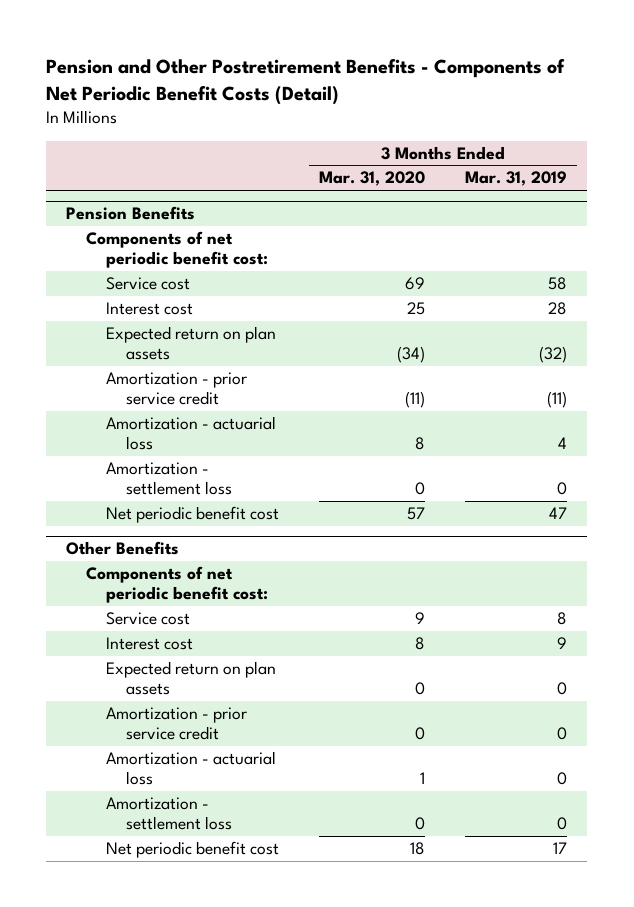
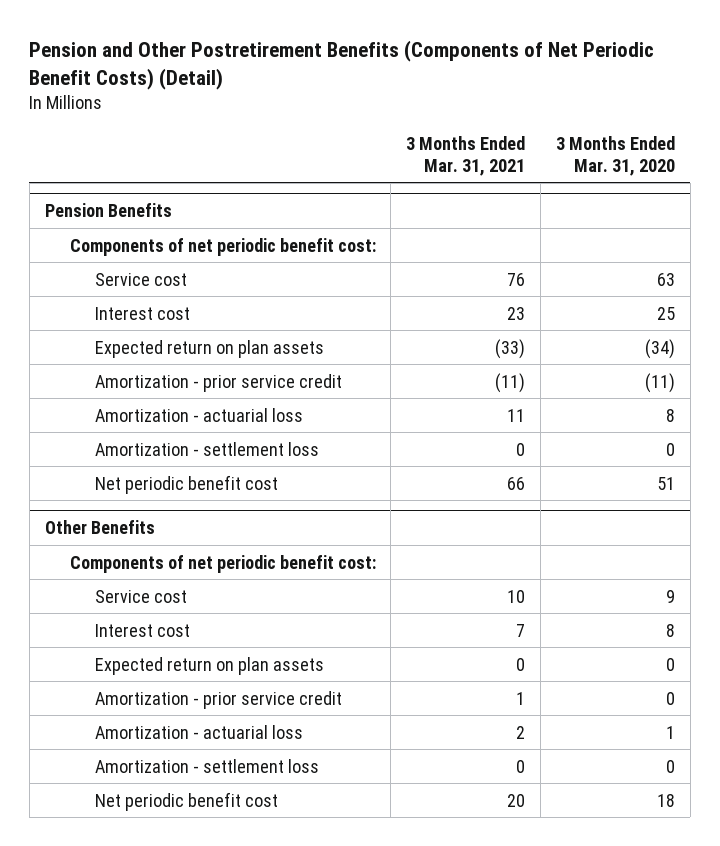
- Pension and Other Postretirement Benefits - Components of Net Periodic Benefit Costs (Detail)
+ Pension and Other Postretirement Benefits (Components of Net Periodic Benefit Costs) (Detail)
- | 3 Months Ended Mar. 31, 2020 | 3 Months Ended Mar. 31, 2019
+ | 3 Months Ended Mar. 31, 2021 | 3 Months Ended Mar. 31, 2020
@ Pension Benefits
- Service cost | 69 | 58
+ Service cost | 76 | 63
- Net periodic benefit cost | 57 | 47
+ Net periodic benefit cost | 66 | 51

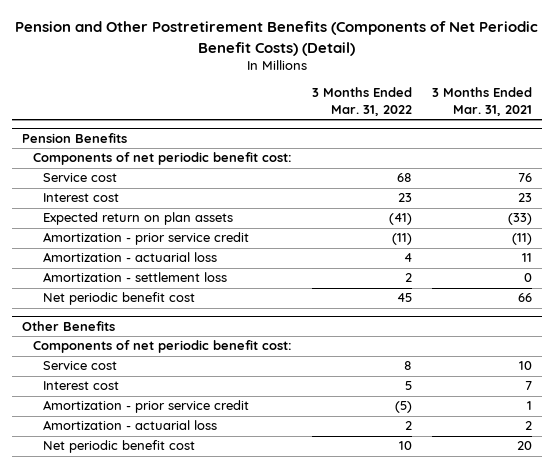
- | 3 Months Ended Mar. 31, 2021 | 3 Months Ended Mar. 31, 2020
+ | 3 Months Ended Mar. 31, 2022 | 3 Months Ended Mar. 31, 2021
@ Other Benefits
- Expected return on plan assets | 0 | 0
- Amortization - settlement loss | 0 | 0

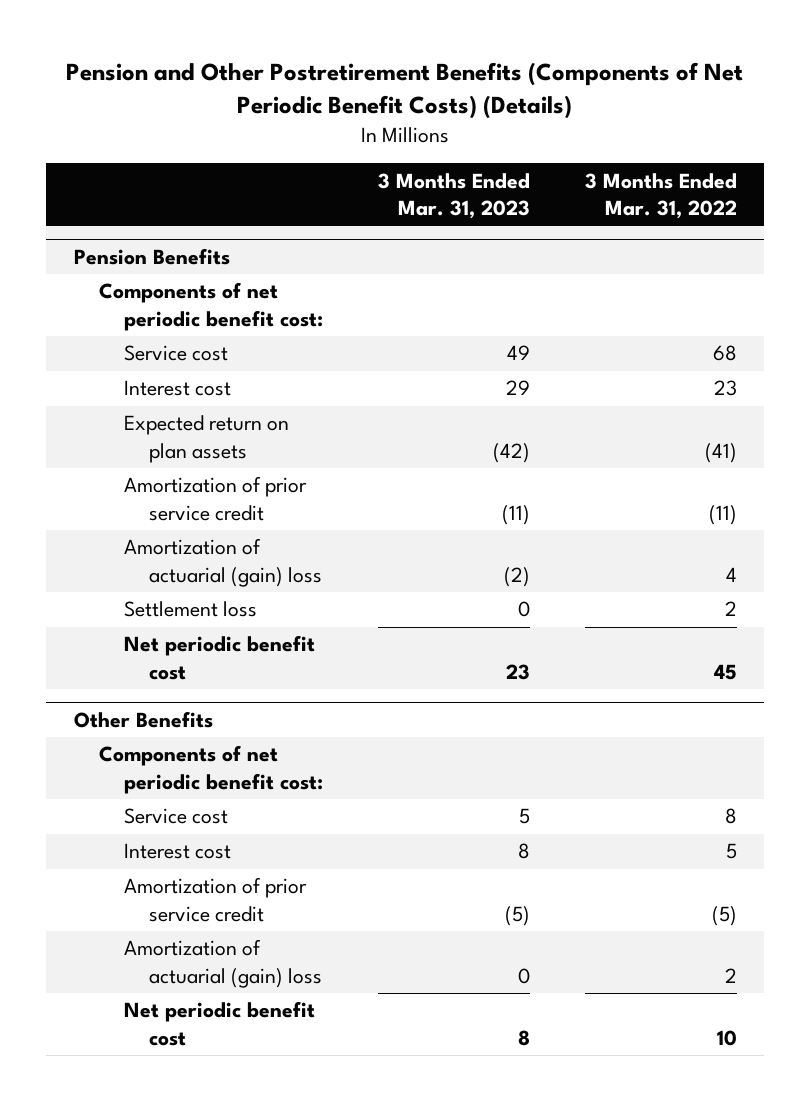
- Pension and Other Postretirement Benefits (Components of Net Periodic Benefit Costs) (Detail)
+ Pension and Other Postretirement Benefits (Components of Net Periodic Benefit Costs) (Details)
- | 3 Months Ended Mar. 31, 2022 | 3 Months Ended Mar. 31, 2021
+ | 3 Months Ended Mar. 31, 2023 | 3 Months Ended Mar. 31, 2022
@ Pension Benefits
- Amortization - prior service credit | (11) | (11)
- Amortization - actuarial loss | 4 | 11
- Amortization - settlement loss | 2 | 0
+ Amortization of prior service credit | (11) | (11)
+ Amortization of actuarial (gain) loss | (2) | 4
+ Settlement loss | 0 | 2
@ Other Benefits
- Amortization - prior service credit | (5) | 1
- Amortization - actuarial loss | 2 | 2
+ Amortization of prior service credit | (5) | (5)
+ Amortization of actuarial (gain) loss | 0 | 2

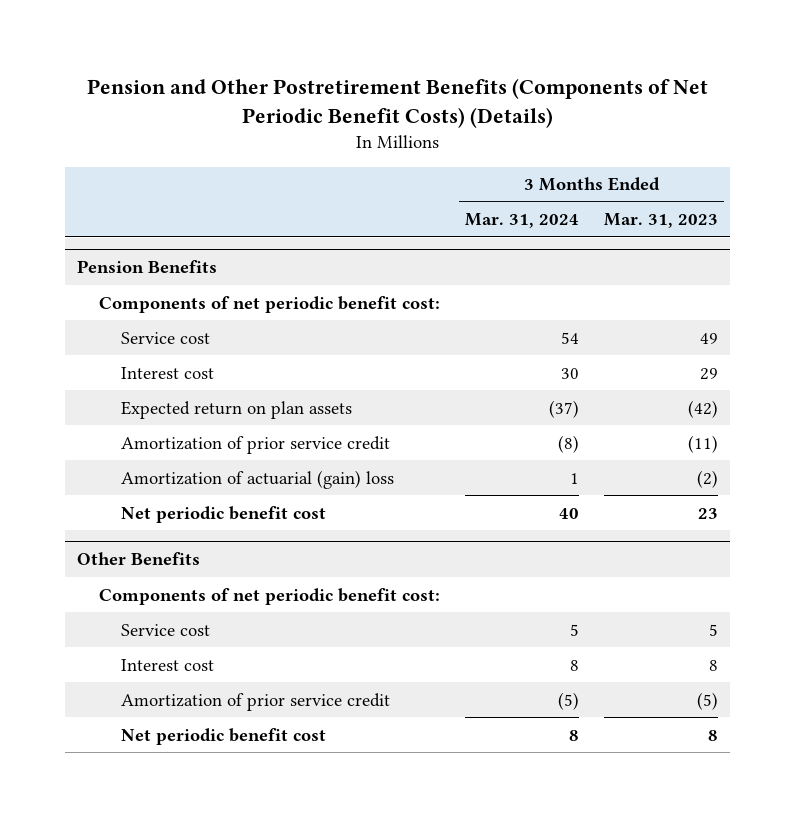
- | 3 Months Ended Mar. 31, 2023 | 3 Months Ended Mar. 31, 2022
+ | 3 Months Ended Mar. 31, 2024 | 3 Months Ended Mar. 31, 2023
@ Pension Benefits
- Settlement loss | 0 | 2
@ Other Benefits
- Amortization of actuarial (gain) loss | 0 | 2

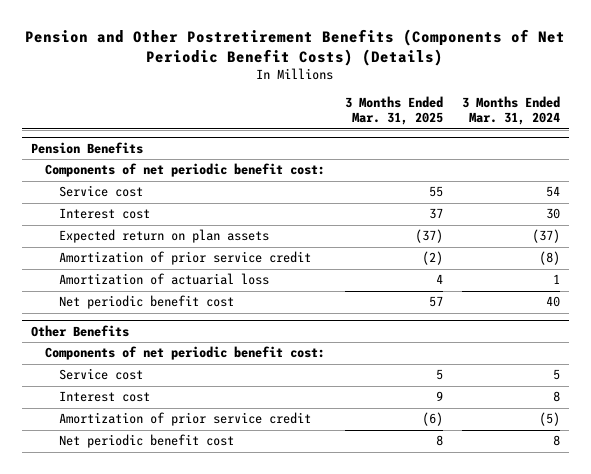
- | 3 Months Ended Mar. 31, 2024 | 3 Months Ended Mar. 31, 2023
+ | 3 Months Ended Mar. 31, 2025 | 3 Months Ended Mar. 31, 2024
@ Pension Benefits
- Amortization of actuarial (gain) loss | 1 | (2)
+ Amortization of actuarial loss | 4 | 1

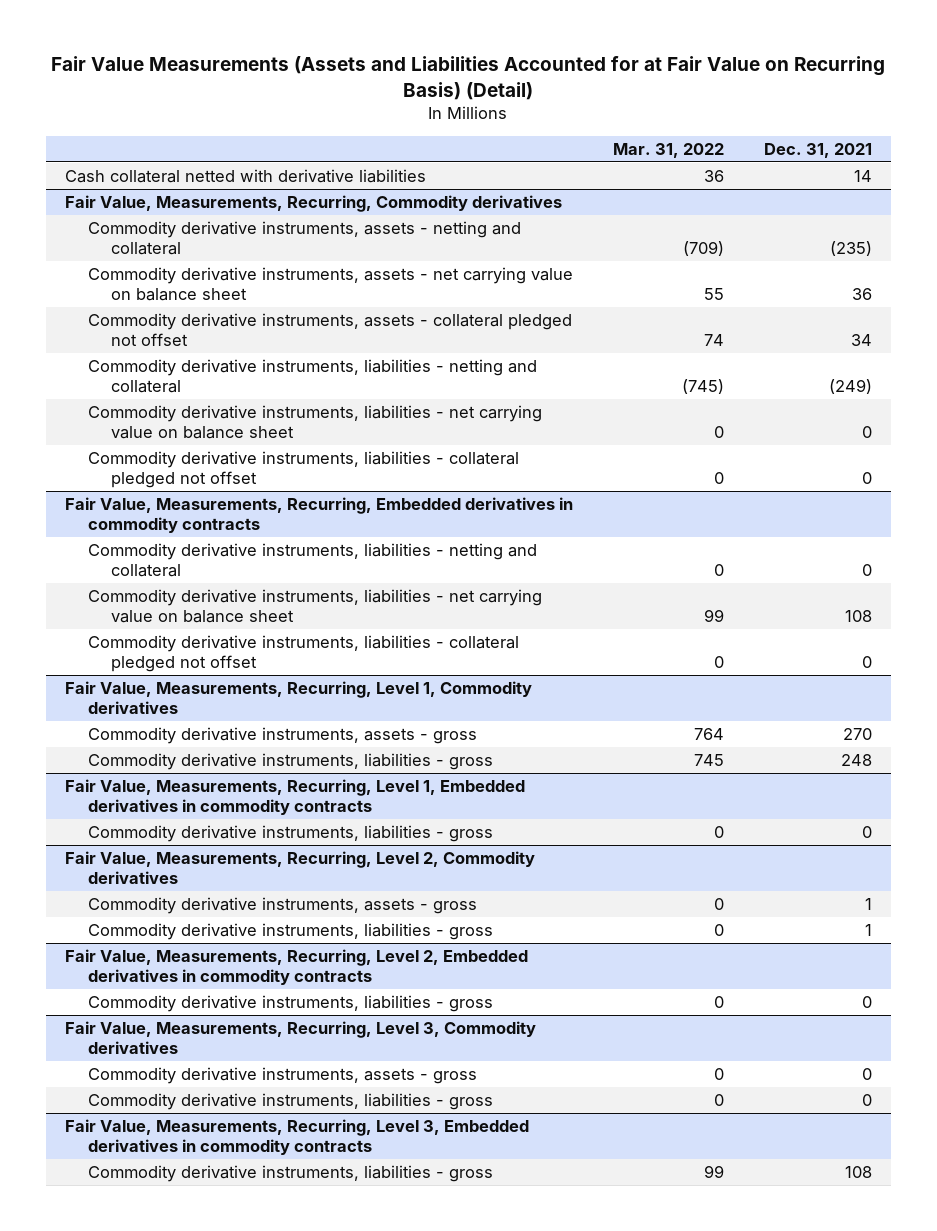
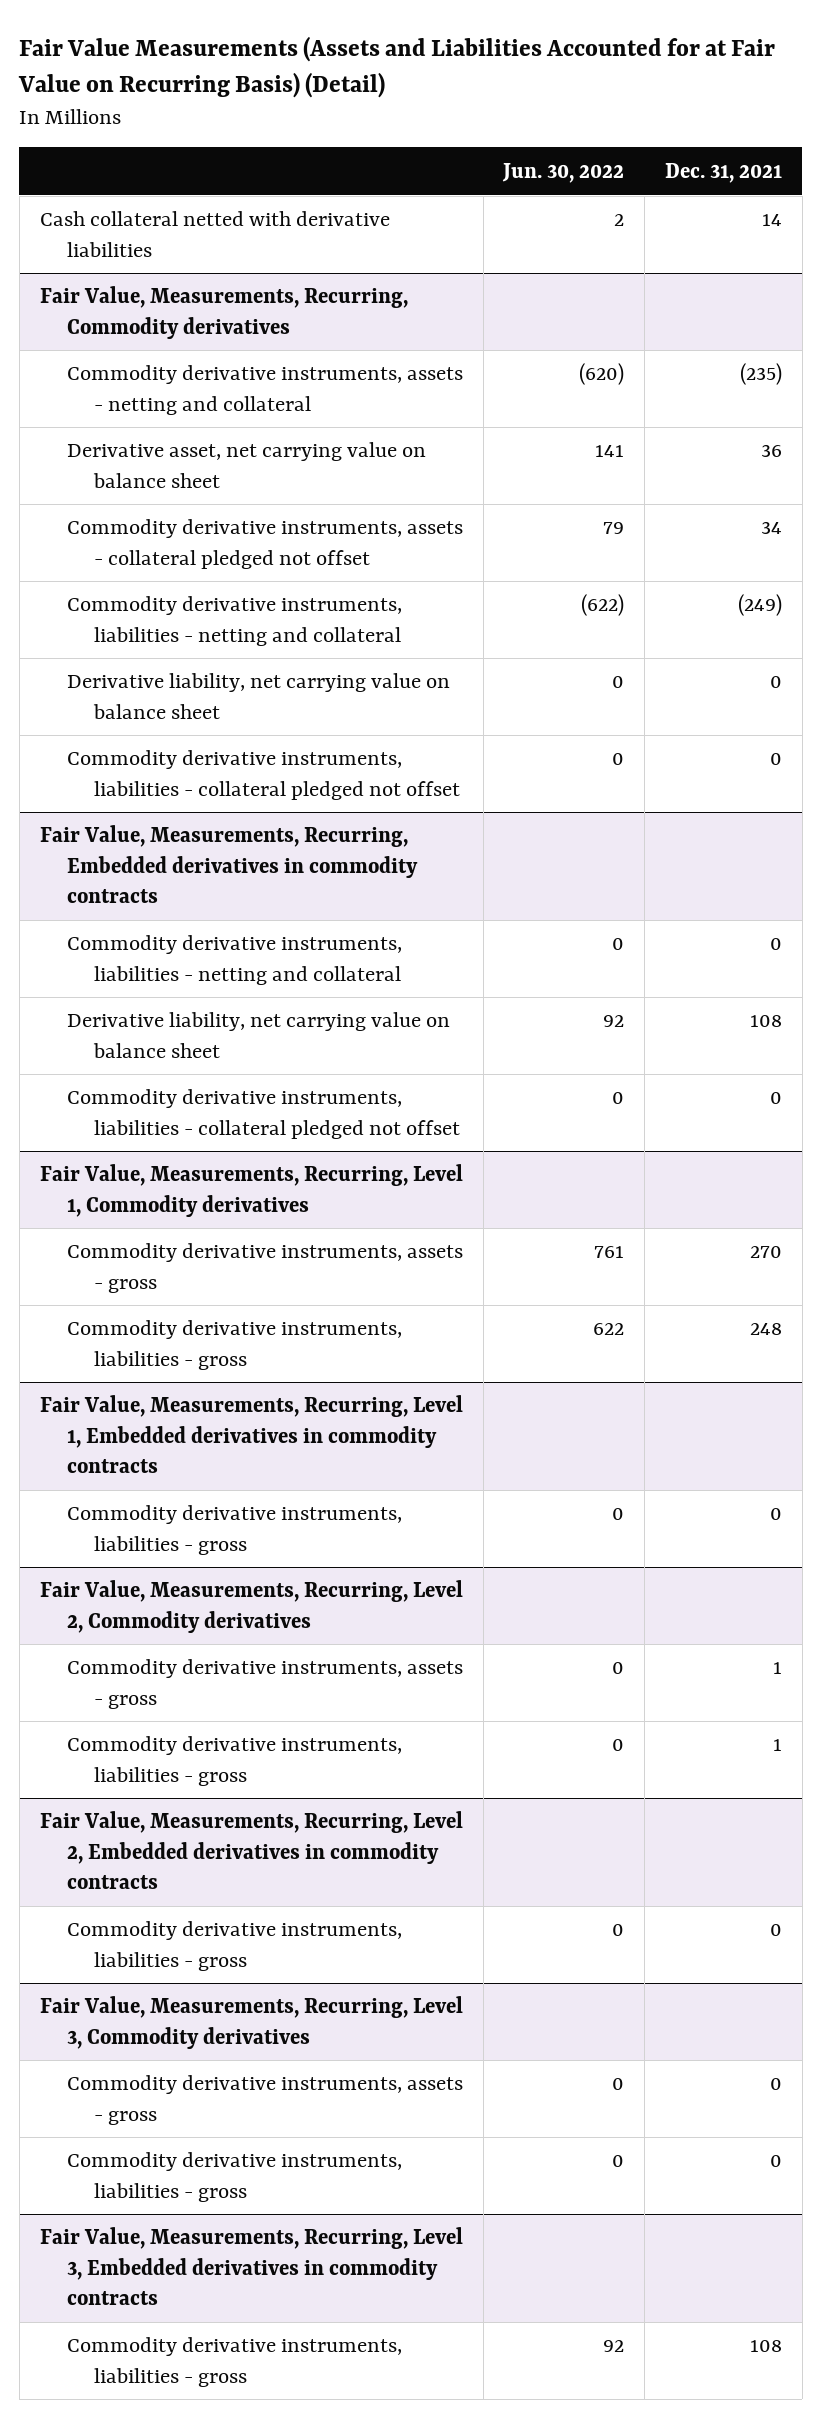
- | Mar. 31, 2022 | Dec. 31, 2021
+ | Jun. 30, 2022 | Dec. 31, 2021
@ Fair Value, Measurements, Recurring, Commodity derivatives
- Commodity derivative instruments, assets - net carrying value on balance sheet | 55 | 36
+ Derivative asset, net carrying value on balance sheet | 141 | 36
- Commodity derivative instruments, liabilities - net carrying value on balance sheet | 0 | 0
+ Derivative liability, net carrying value on balance sheet | 0 | 0
@ Fair Value, Measurements, Recurring, Embedded derivatives in commodity contracts
- Commodity derivative instruments, liabilities - net carrying value on balance sheet | 99 | 108
+ Derivative liability, net carrying value on balance sheet | 92 | 108

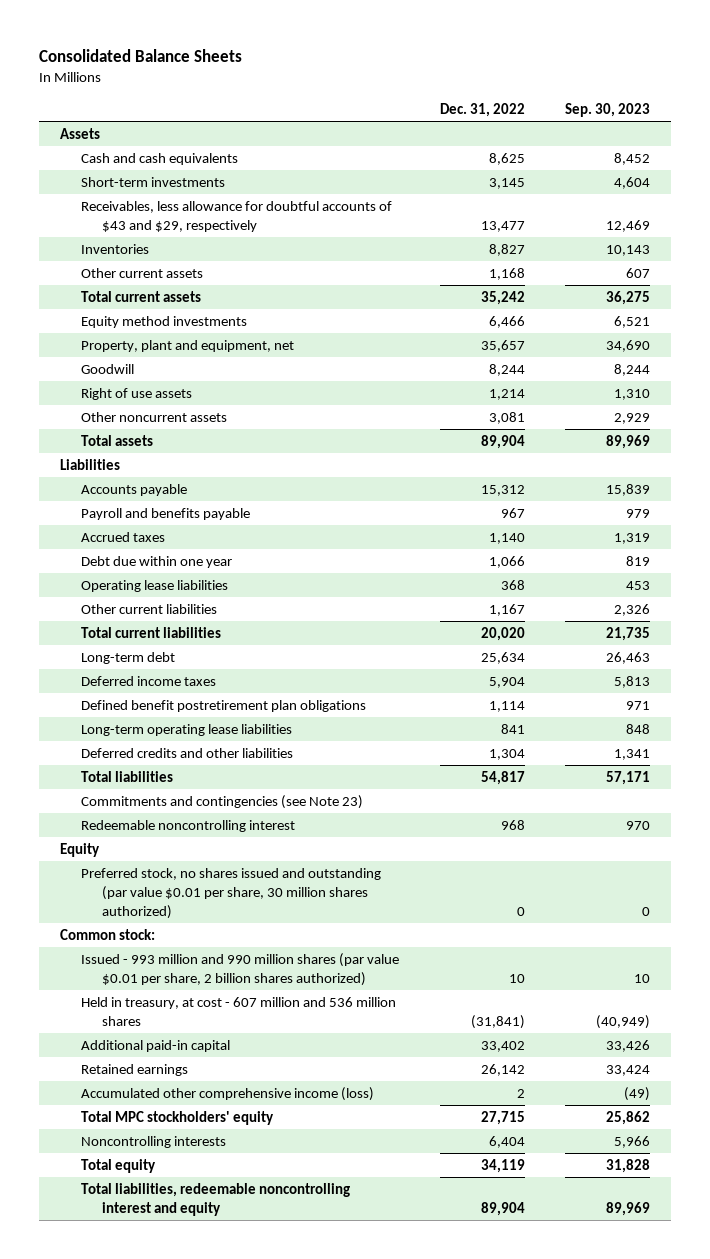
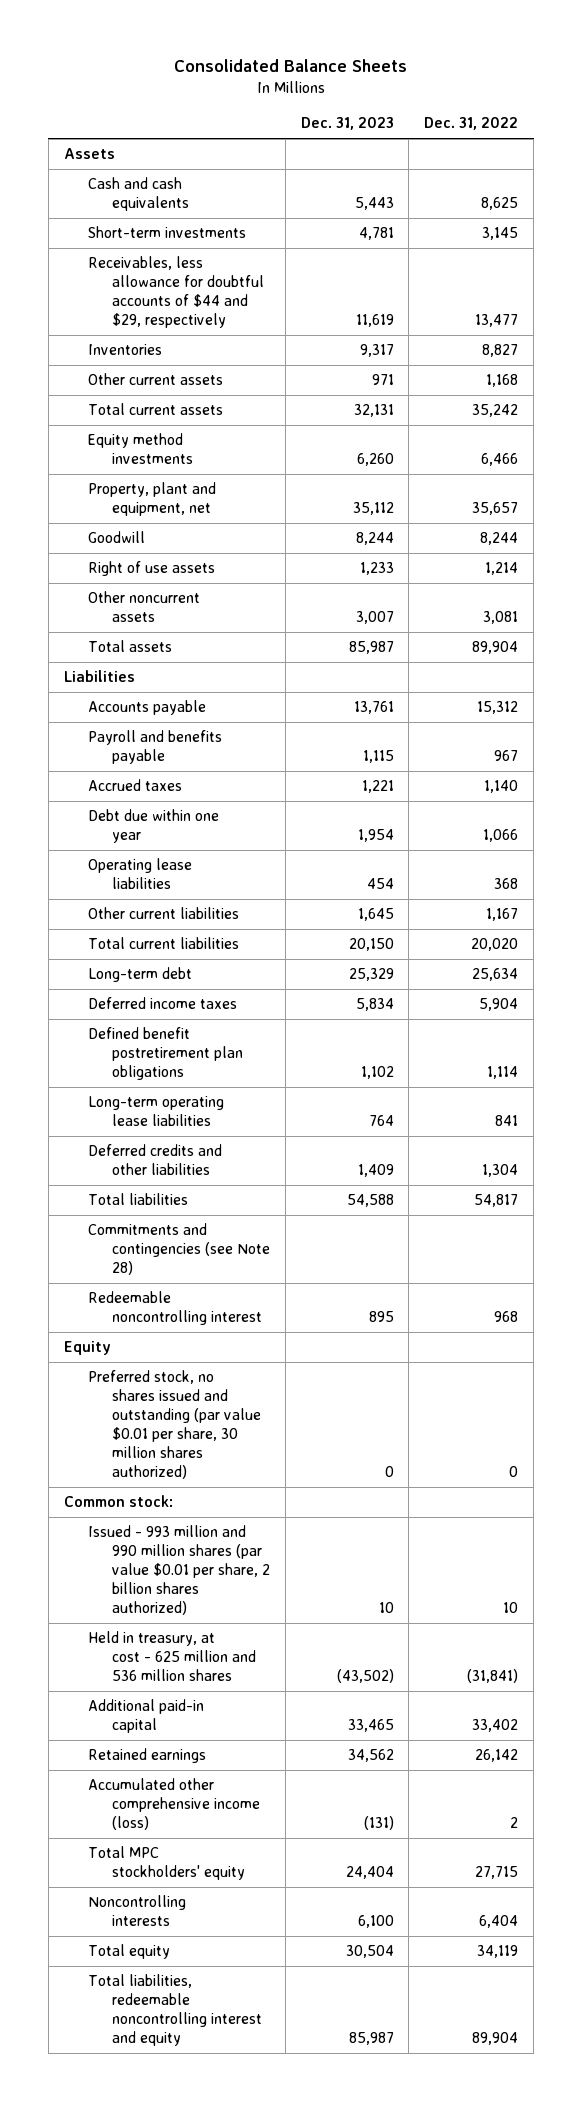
- | Dec. 31, 2022 | Sep. 30, 2023
+ | Dec. 31, 2023 | Dec. 31, 2022
- Receivables, less allowance for doubtful accounts of $43 and $29, respectively | 13,477 | 12,469
+ Receivables, less allowance for doubtful accounts of $44 and $29, respectively | 11,619 | 13,477
- Commitments and contingencies (see Note 23)
+ Commitments and contingencies (see Note 28)
- Held in treasury, at cost - 607 million and 536 million shares | (31,841) | (40,949)
+ Held in treasury, at cost - 625 million and 536 million shares | (43,502) | (31,841)

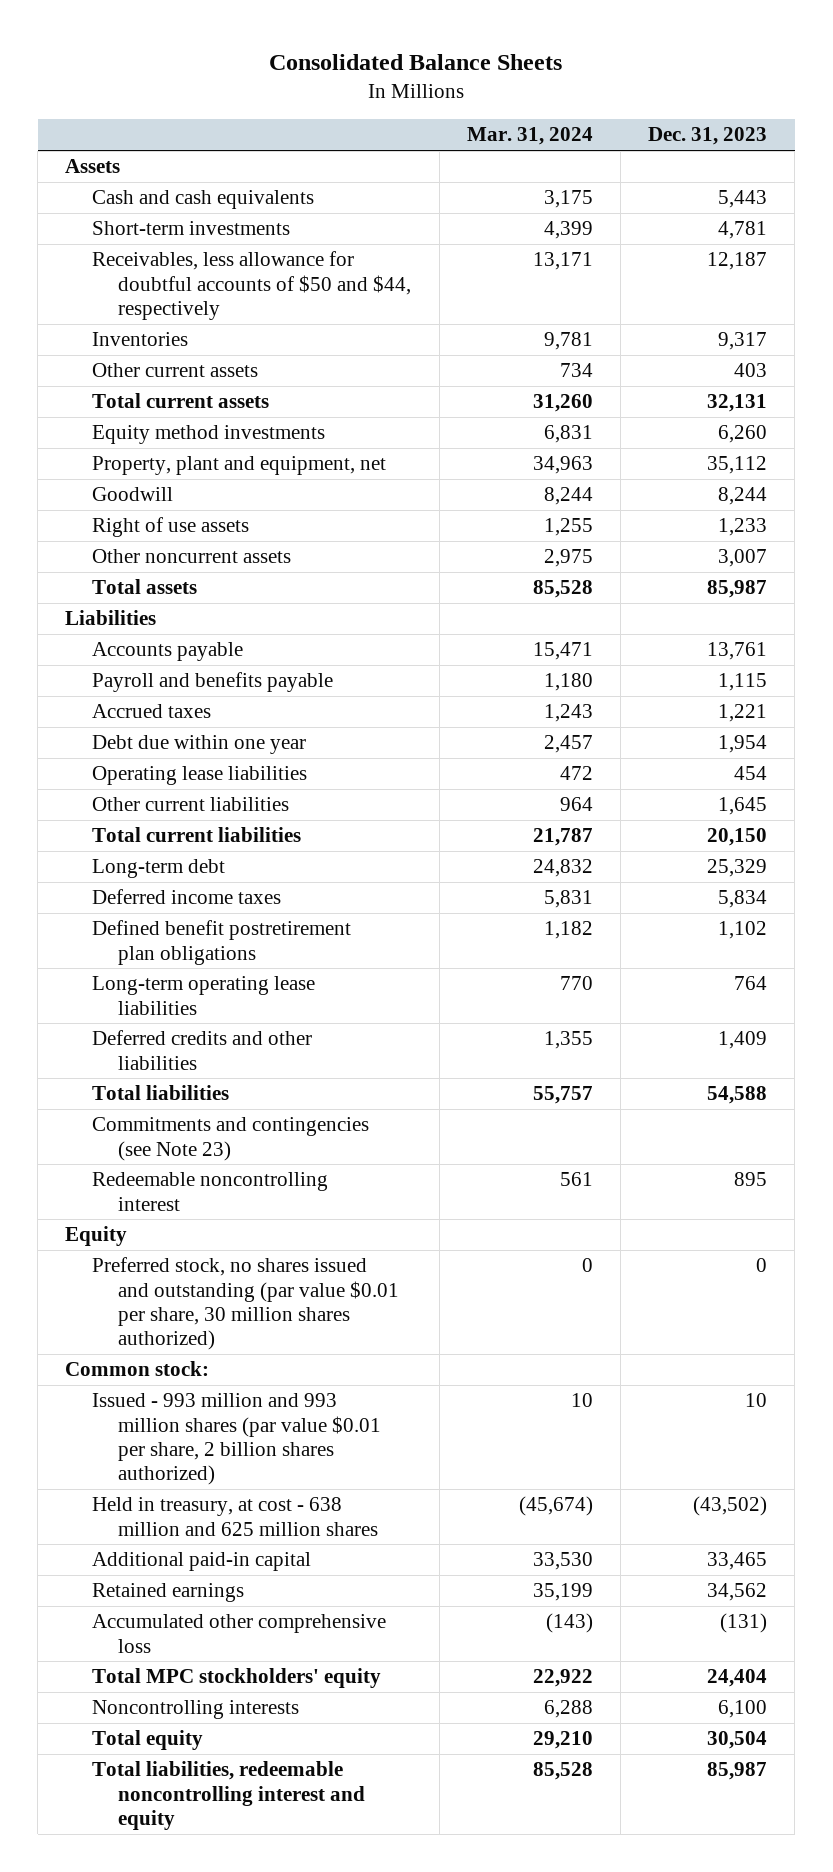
- | Dec. 31, 2023 | Dec. 31, 2022
+ | Mar. 31, 2024 | Dec. 31, 2023
- Receivables, less allowance for doubtful accounts of $44 and $29, respectively | 11,619 | 13,477
+ Receivables, less allowance for doubtful accounts of $50 and $44, respectively | 13,171 | 12,187
- Other current assets | 971 | 1,168
+ Other current assets | 734 | 403
- Commitments and contingencies (see Note 28)
+ Commitments and contingencies (see Note 23)
- Issued - 993 million and 990 million shares (par value $0.01 per share, 2 billion shares authorized) | 10 | 10
- Held in treasury, at cost - 625 million and 536 million shares | (43,502) | (31,841)
+ Issued - 993 million and 993 million shares (par value $0.01 per share, 2 billion shares authorized) | 10 | 10
+ Held in treasury, at cost - 638 million and 625 million shares | (45,674) | (43,502)
- Accumulated other comprehensive income (loss) | (131) | 2
+ Accumulated other comprehensive loss | (143) | (131)

